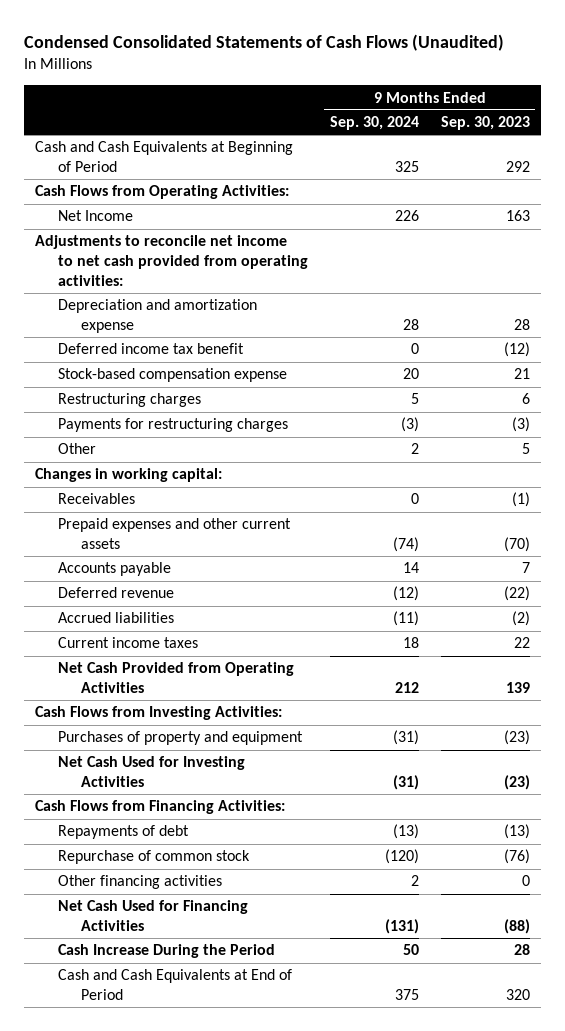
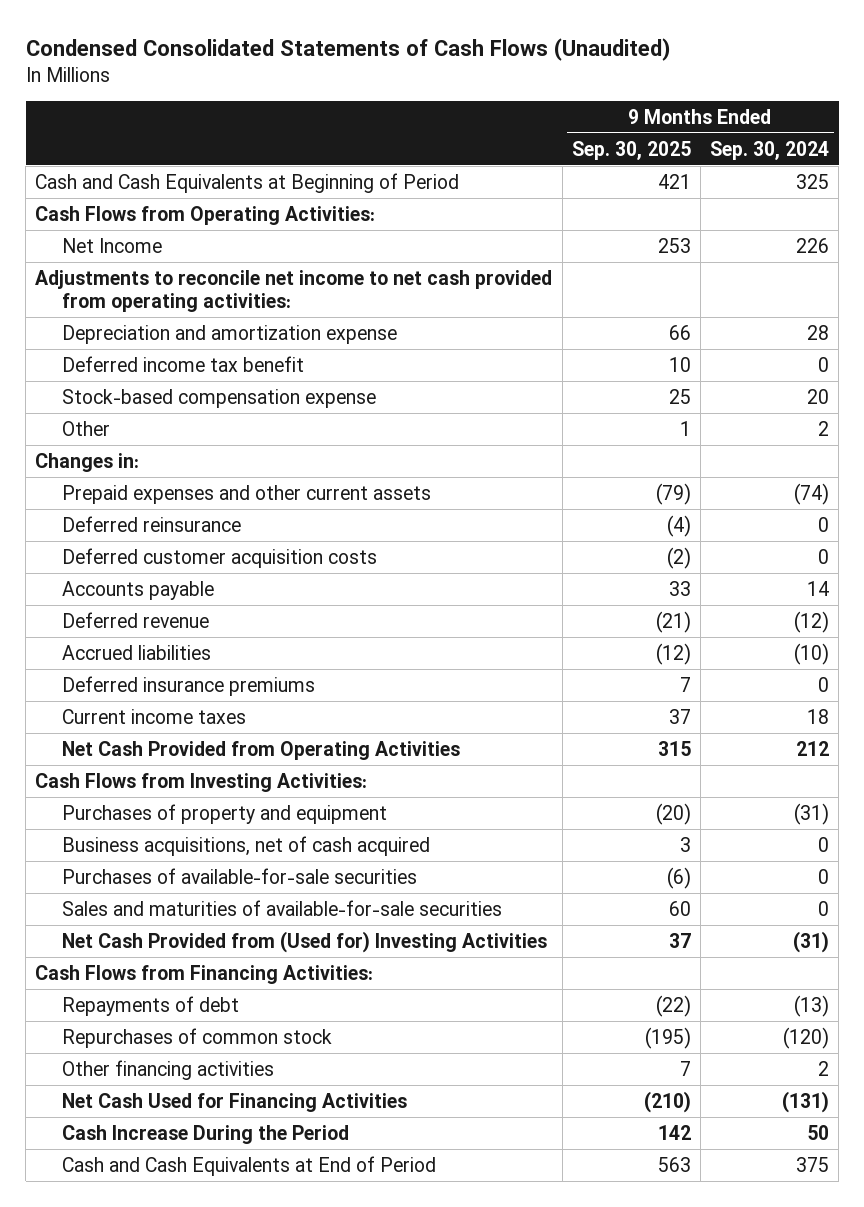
- | 9 Months Ended Sep. 30, 2024 | 9 Months Ended Sep. 30, 2023
+ | 9 Months Ended Sep. 30, 2025 | 9 Months Ended Sep. 30, 2024
- Restructuring charges | 5 | 6
- Payments for restructuring charges | (3) | (3)
- Changes in working capital:
- Receivables | 0 | (1)
+ Changes in:
+ Deferred reinsurance | (4) | 0
+ Deferred customer acquisition costs | (2) | 0
- Accrued liabilities | (11) | (2)
+ Accrued liabilities | (12) | (10)
+ Deferred insurance premiums | 7 | 0
- Net Cash Used for Investing Activities | (31) | (23)
+ Business acquisitions, net of cash acquired | 3 | 0
+ Purchases of available-for-sale securities | (6) | 0
+ Sales and maturities of available-for-sale securities | 60 | 0
+ Net Cash Provided from (Used for) Investing Activities | 37 | (31)
- Repurchase of common stock | (120) | (76)
+ Repurchases of common stock | (195) | (120)

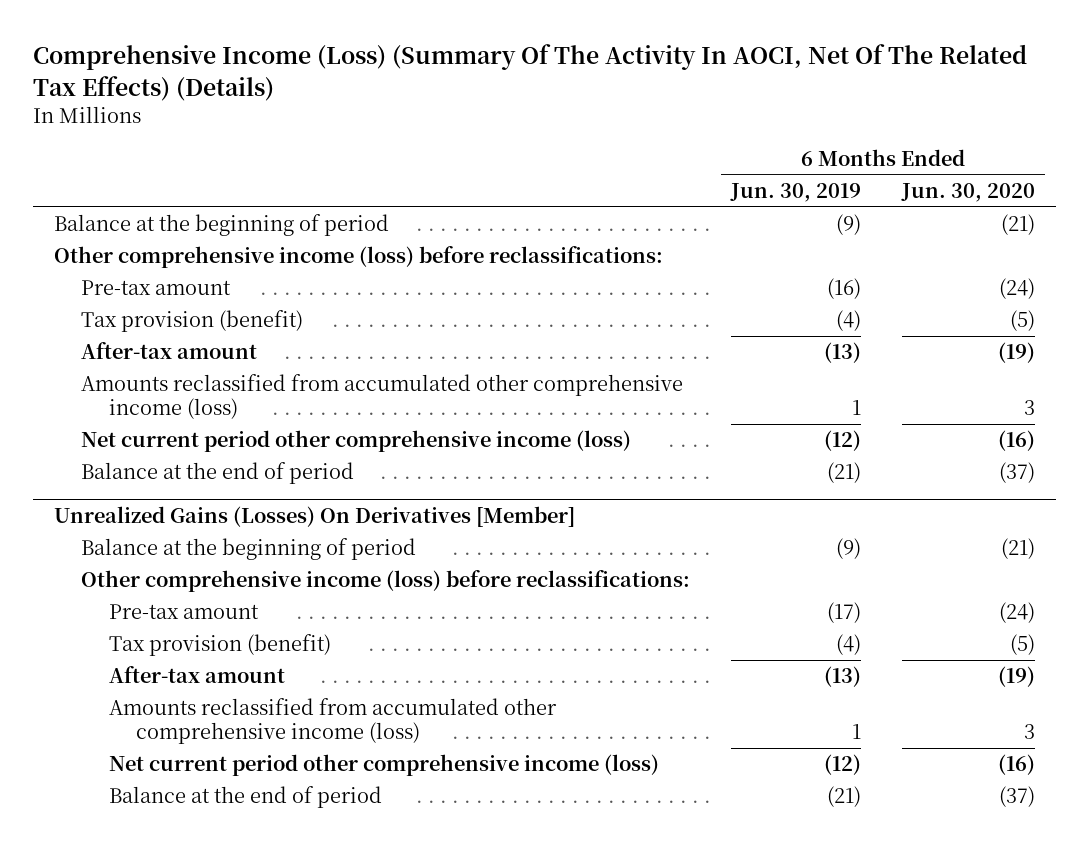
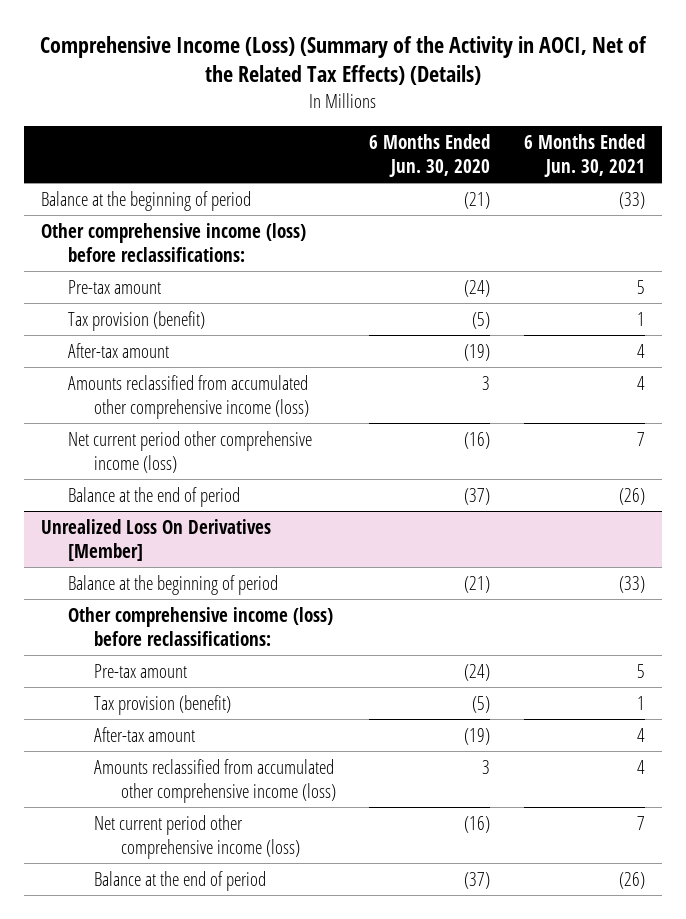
- Comprehensive Income (Loss) (Summary Of The Activity In AOCI, Net Of The Related Tax Effects) (Details)
+ Comprehensive Income (Loss) (Summary of the Activity in AOCI, Net of the Related Tax Effects) (Details)
- | 6 Months Ended Jun. 30, 2019 | 6 Months Ended Jun. 30, 2020
+ | 6 Months Ended Jun. 30, 2020 | 6 Months Ended Jun. 30, 2021
- Unrealized Gains (Losses) On Derivatives [Member]
+ Unrealized Loss On Derivatives [Member]

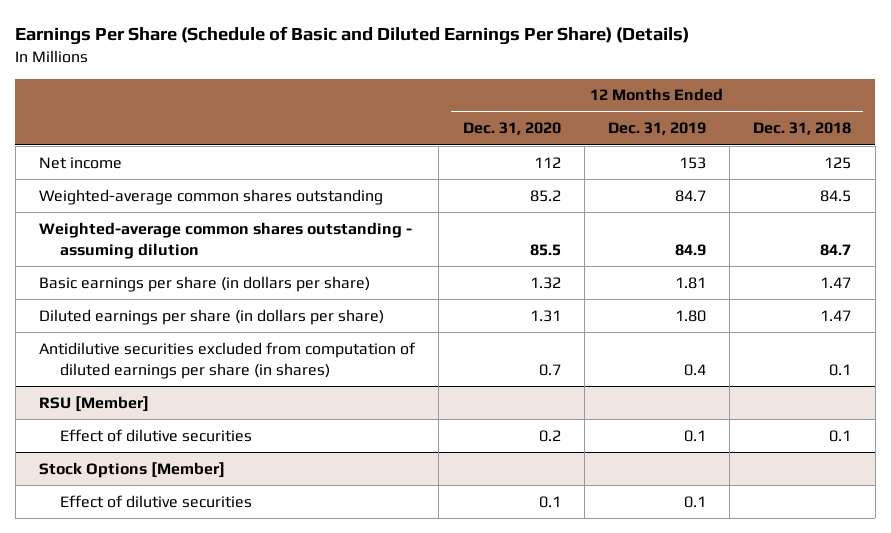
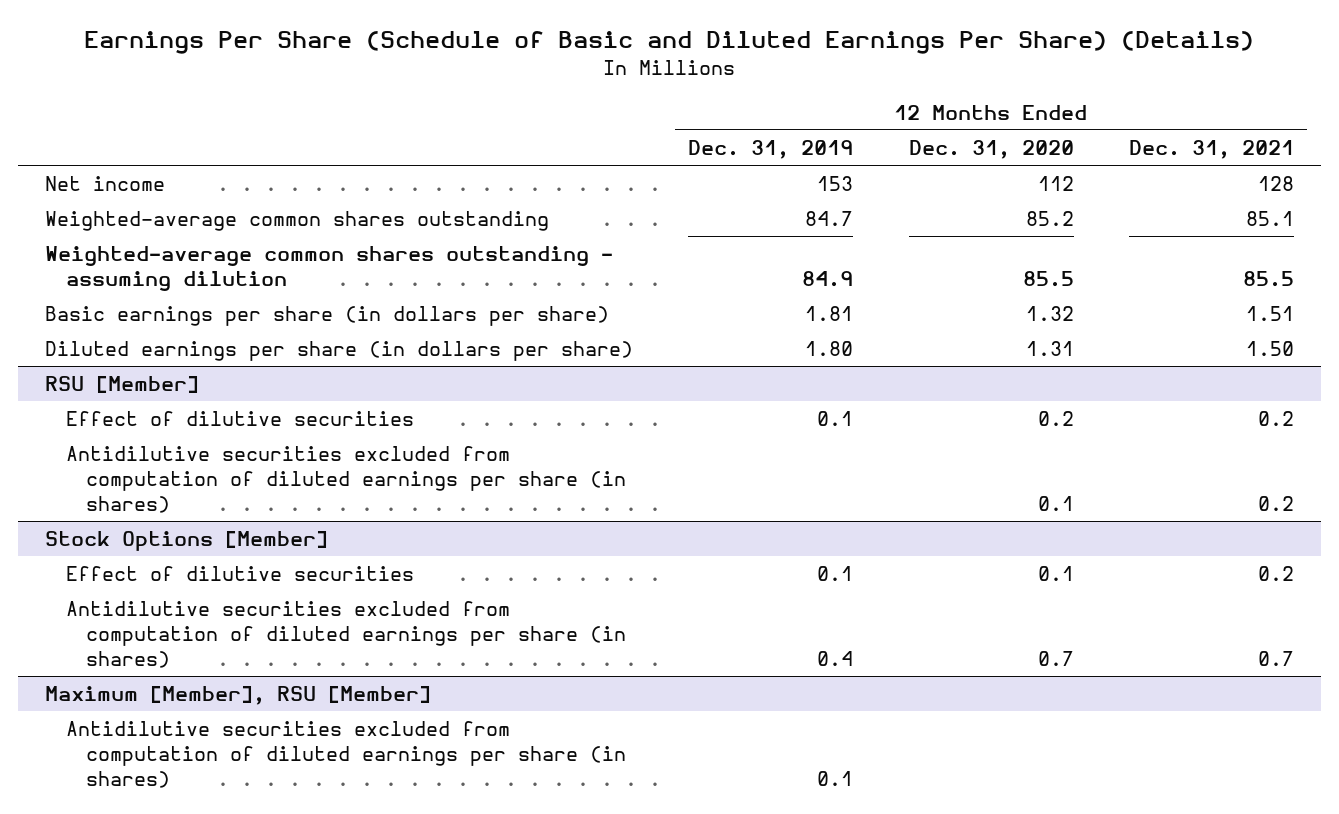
- | 12 Months Ended Dec. 31, 2020 | 12 Months Ended Dec. 31, 2019 | 12 Months Ended Dec. 31, 2018
+ | 12 Months Ended Dec. 31, 2019 | 12 Months Ended Dec. 31, 2020 | 12 Months Ended Dec. 31, 2021
- Antidilutive securities excluded from computation of diluted earnings per share (in shares) | 0.7 | 0.4 | 0.1
@ RSU [Member]
+ Antidilutive securities excluded from computation of diluted earnings per share (in shares) | | 0.1 | 0.2
@ Stock Options [Member]
+ Antidilutive securities excluded from computation of diluted earnings per share (in shares) | 0.4 | 0.7 | 0.7
+ Maximum [Member], RSU [Member]
+ Antidilutive securities excluded from computation of diluted earnings per share (in shares) | 0.1 | |

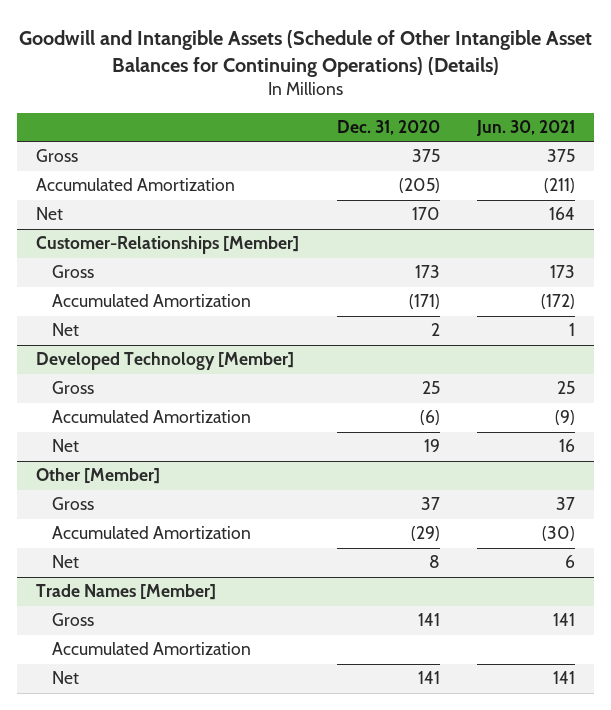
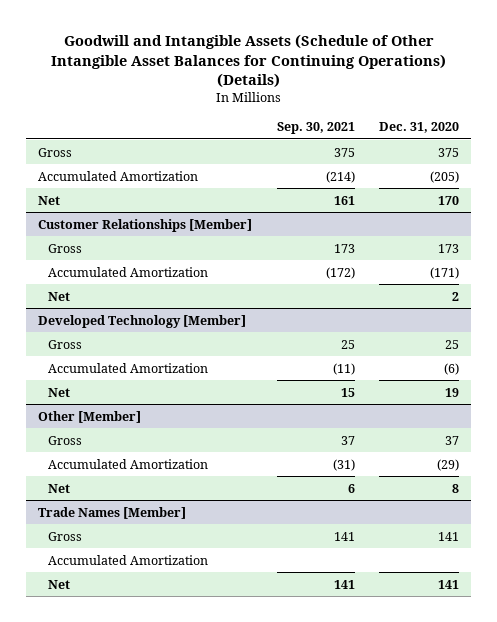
- | Dec. 31, 2020 | Jun. 30, 2021
+ | Sep. 30, 2021 | Dec. 31, 2020
- Customer-Relationships [Member]
+ Customer Relationships [Member]

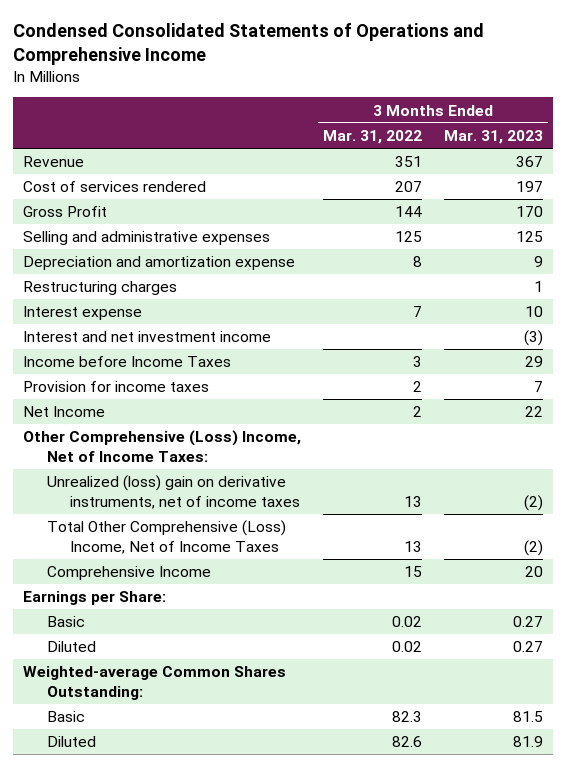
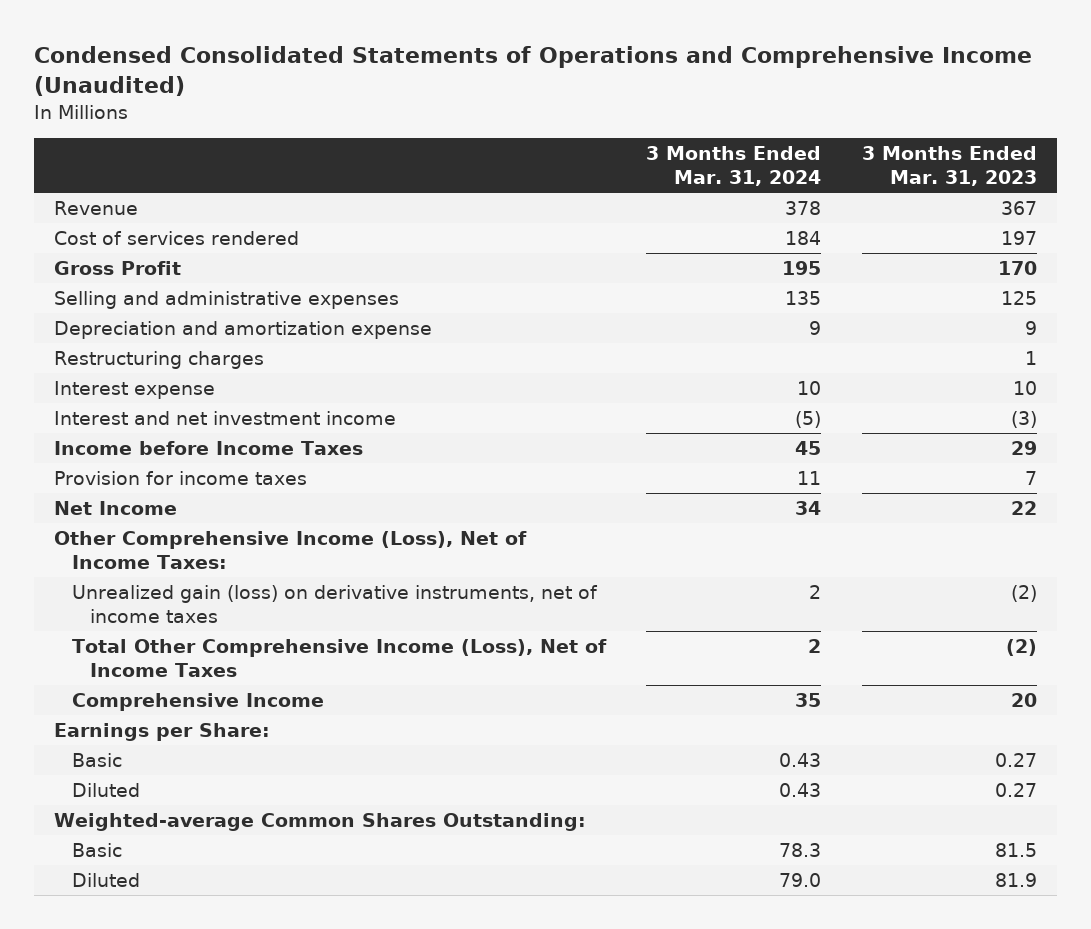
- Condensed Consolidated Statements of Operations and Comprehensive Income
+ Condensed Consolidated Statements of Operations and Comprehensive Income (Unaudited)
- | 3 Months Ended Mar. 31, 2022 | 3 Months Ended Mar. 31, 2023
+ | 3 Months Ended Mar. 31, 2024 | 3 Months Ended Mar. 31, 2023
- Other Comprehensive (Loss) Income, Net of Income Taxes:
- Unrealized (loss) gain on derivative instruments, net of income taxes | 13 | (2)
- Total Other Comprehensive (Loss) Income, Net of Income Taxes | 13 | (2)
+ Other Comprehensive Income (Loss), Net of Income Taxes:
+ Unrealized gain (loss) on derivative instruments, net of income taxes | 2 | (2)
+ Total Other Comprehensive Income (Loss), Net of Income Taxes | 2 | (2)

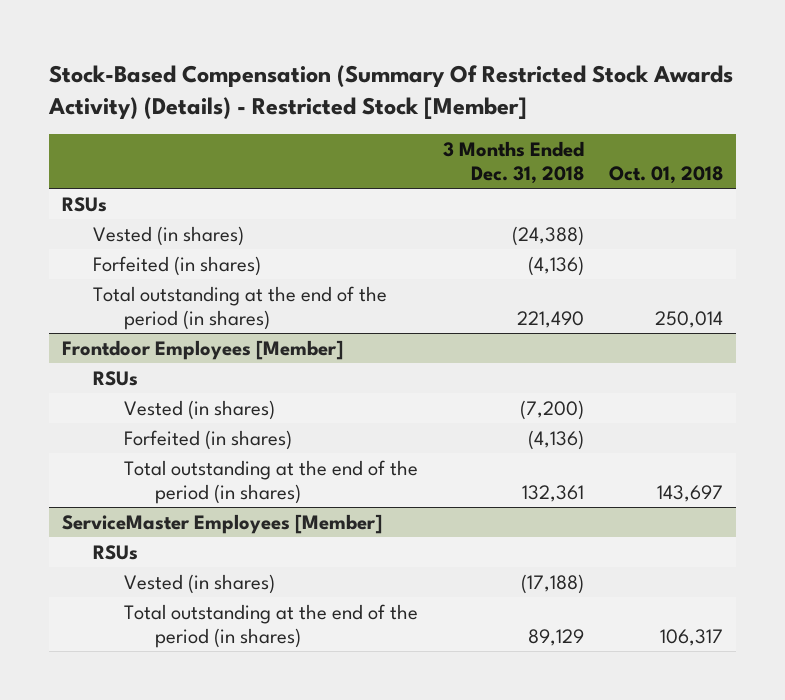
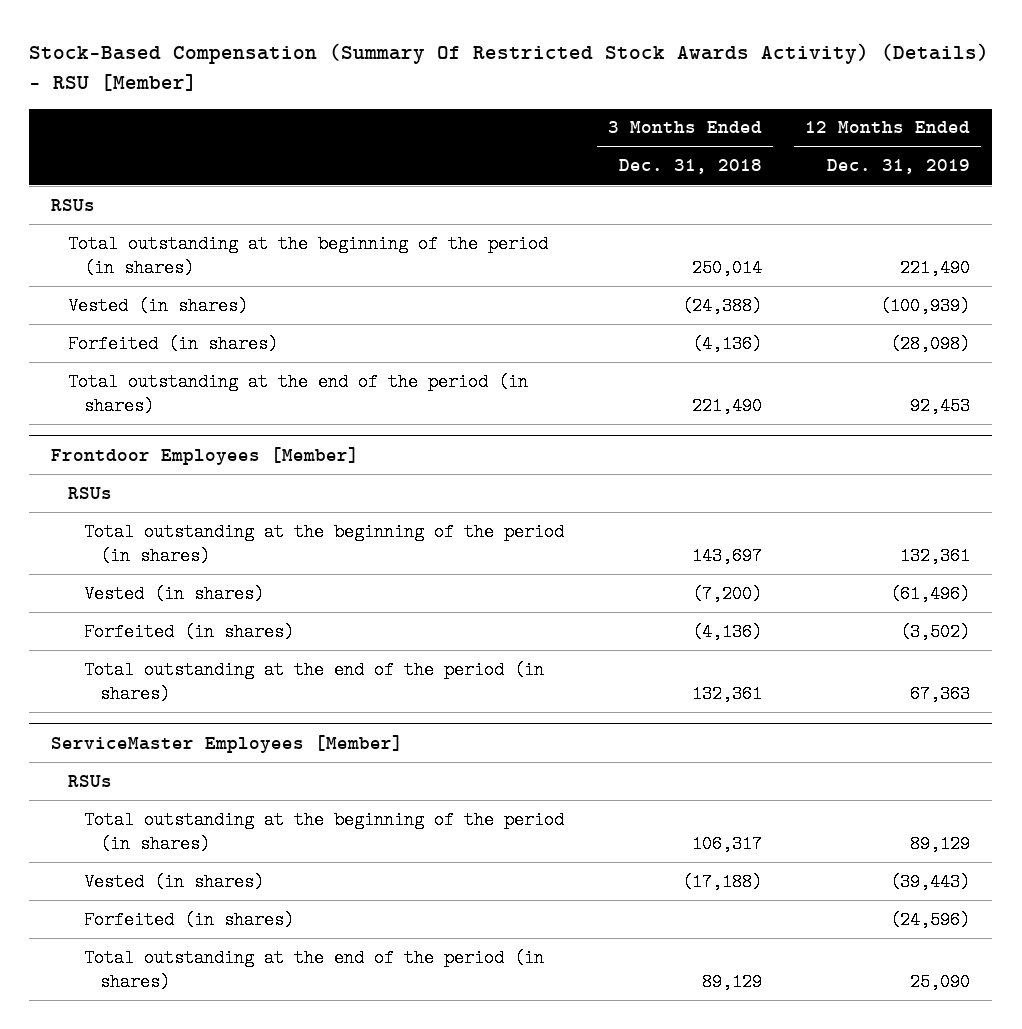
- Stock-Based Compensation (Summary Of Restricted Stock Awards Activity) (Details) - Restricted Stock [Member]
+ Stock-Based Compensation (Summary Of Restricted Stock Awards Activity) (Details) - RSU [Member]
- | 3 Months Ended Dec. 31, 2018 | Oct. 01, 2018
+ | 3 Months Ended Dec. 31, 2018 | 12 Months Ended Dec. 31, 2019
+ Total outstanding at the beginning of the period (in shares) | 250,014 | 221,490
@ Frontdoor Employees [Member]
+ Total outstanding at the beginning of the period (in shares) | 143,697 | 132,361
@ ServiceMaster Employees [Member]
+ Total outstanding at the beginning of the period (in shares) | 106,317 | 89,129
+ Forfeited (in shares) | | (24,596)

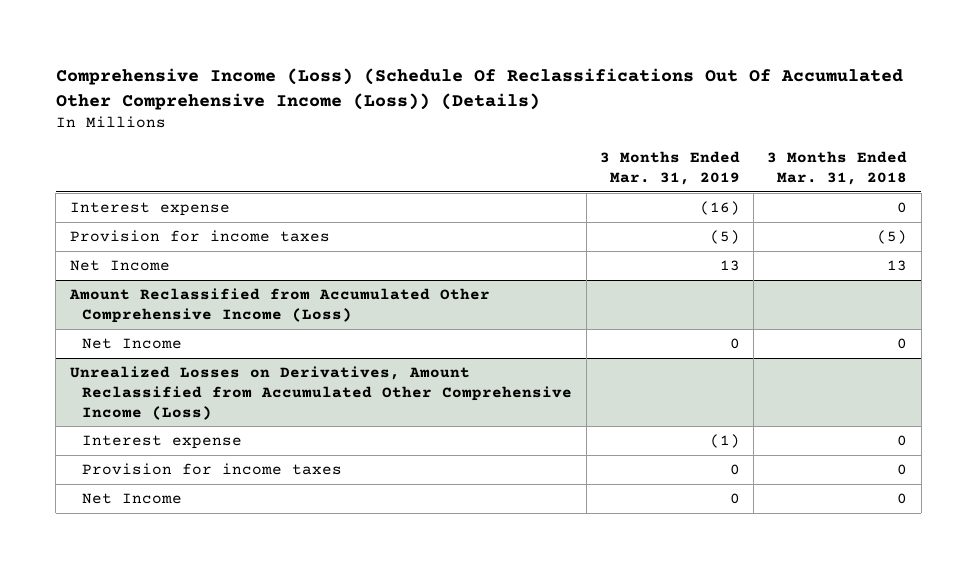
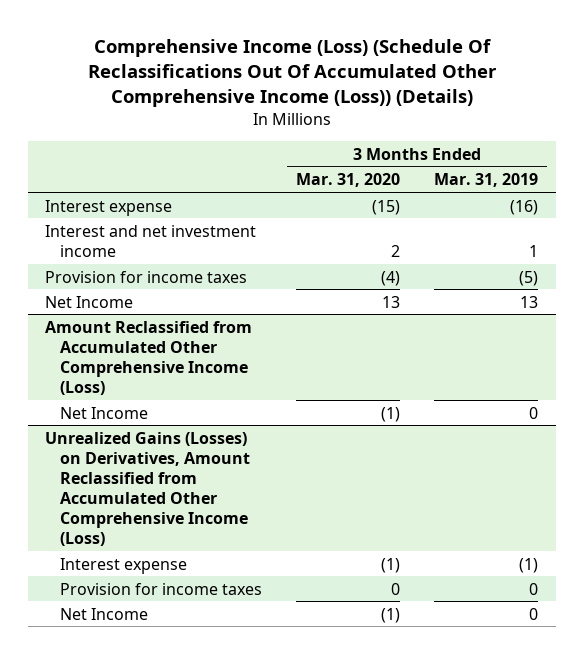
- | 3 Months Ended Mar. 31, 2019 | 3 Months Ended Mar. 31, 2018
+ | 3 Months Ended Mar. 31, 2020 | 3 Months Ended Mar. 31, 2019
+ Interest and net investment income | 2 | 1
- Unrealized Losses on Derivatives, Amount Reclassified from Accumulated Other Comprehensive Income (Loss)
+ Unrealized Gains (Losses) on Derivatives, Amount Reclassified from Accumulated Other Comprehensive Income (Loss)

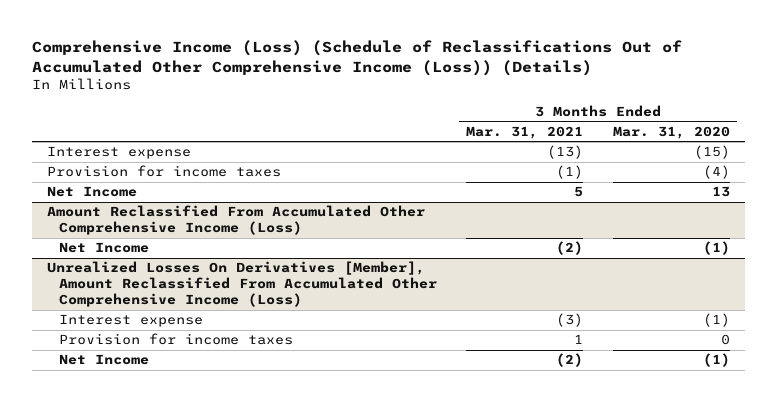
- Comprehensive Income (Loss) (Schedule Of Reclassifications Out Of Accumulated Other Comprehensive Income (Loss)) (Details)
+ Comprehensive Income (Loss) (Schedule of Reclassifications Out of Accumulated Other Comprehensive Income (Loss)) (Details)
- | 3 Months Ended Mar. 31, 2020 | 3 Months Ended Mar. 31, 2019
+ | 3 Months Ended Mar. 31, 2021 | 3 Months Ended Mar. 31, 2020
- Interest and net investment income | 2 | 1
- Amount Reclassified from Accumulated Other Comprehensive Income (Loss)
+ Amount Reclassified From Accumulated Other Comprehensive Income (Loss)
- Unrealized Gains (Losses) on Derivatives, Amount Reclassified from Accumulated Other Comprehensive Income (Loss)
+ Unrealized Losses On Derivatives [Member], Amount Reclassified From Accumulated Other Comprehensive Income (Loss)

